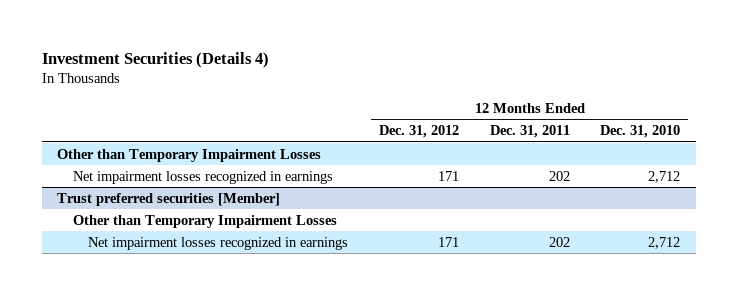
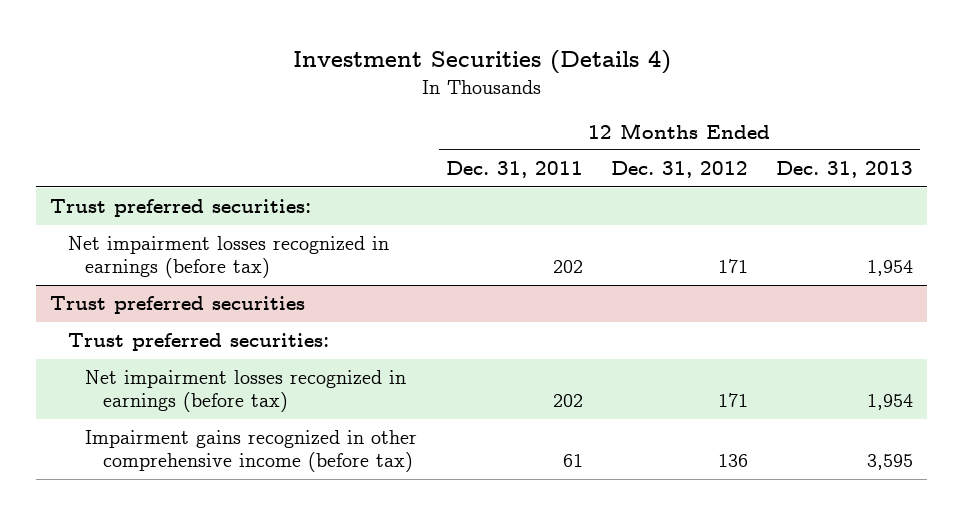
- | 12 Months Ended Dec. 31, 2012 | 12 Months Ended Dec. 31, 2011 | 12 Months Ended Dec. 31, 2010
+ | 12 Months Ended Dec. 31, 2011 | 12 Months Ended Dec. 31, 2012 | 12 Months Ended Dec. 31, 2013
- Other than Temporary Impairment Losses
- Net impairment losses recognized in earnings | 171 | 202 | 2,712
- Trust preferred securities [Member]
- Other than Temporary Impairment Losses
- Net impairment losses recognized in earnings | 171 | 202 | 2,712
+ Trust preferred securities:
+ Net impairment losses recognized in earnings (before tax) | 202 | 171 | 1,954
+ Trust preferred securities
+ Trust preferred securities:
+ Net impairment losses recognized in earnings (before tax) | 202 | 171 | 1,954
+ Impairment gains recognized in other comprehensive income (before tax) | 61 | 136 | 3,595

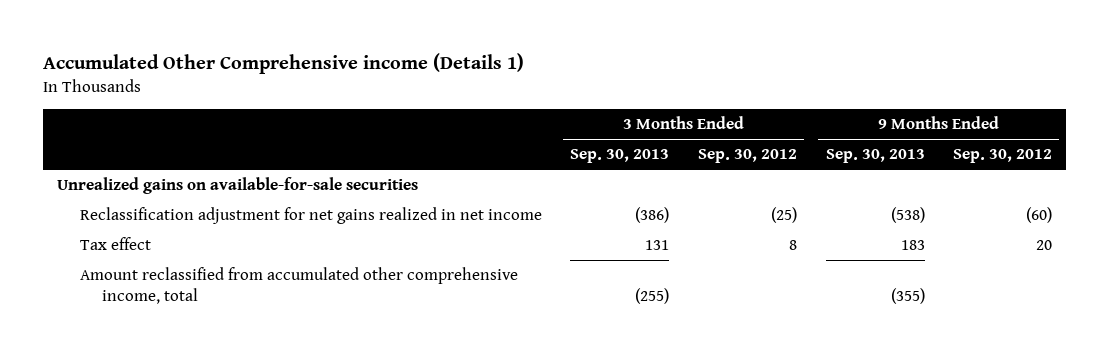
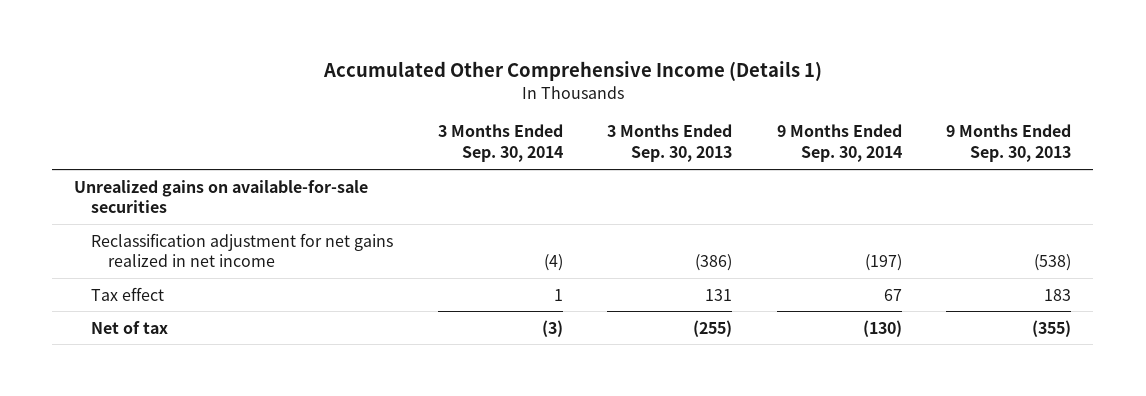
- Accumulated Other Comprehensive income (Details 1)
+ Accumulated Other Comprehensive Income (Details 1)
- | 3 Months Ended Sep. 30, 2013 | 3 Months Ended Sep. 30, 2012 | 9 Months Ended Sep. 30, 2013 | 9 Months Ended Sep. 30, 2012
+ | 3 Months Ended Sep. 30, 2014 | 3 Months Ended Sep. 30, 2013 | 9 Months Ended Sep. 30, 2014 | 9 Months Ended Sep. 30, 2013
- Amount reclassified from accumulated other comprehensive income, total | (255) | | (355) |
+ Net of tax | (3) | (255) | (130) | (355)

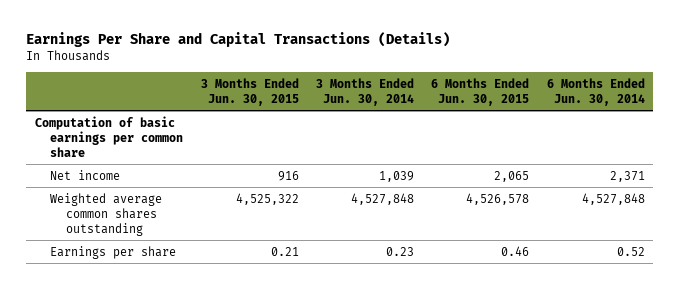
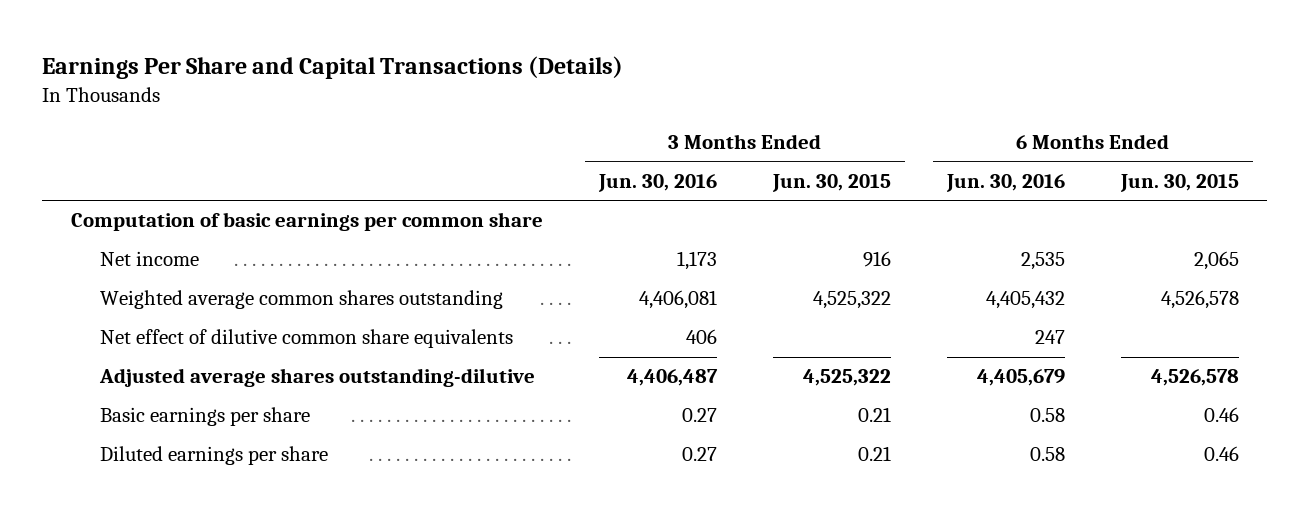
- | 3 Months Ended Jun. 30, 2015 | 3 Months Ended Jun. 30, 2014 | 6 Months Ended Jun. 30, 2015 | 6 Months Ended Jun. 30, 2014
+ | 3 Months Ended Jun. 30, 2016 | 3 Months Ended Jun. 30, 2015 | 6 Months Ended Jun. 30, 2016 | 6 Months Ended Jun. 30, 2015
- Earnings per share | 0.21 | 0.23 | 0.46 | 0.52
+ Net effect of dilutive common share equivalents | 406 | | 247 |
+ Adjusted average shares outstanding-dilutive | 4,406,487 | 4,525,322 | 4,405,679 | 4,526,578
+ Basic earnings per share | 0.27 | 0.21 | 0.58 | 0.46
+ Diluted earnings per share | 0.27 | 0.21 | 0.58 | 0.46

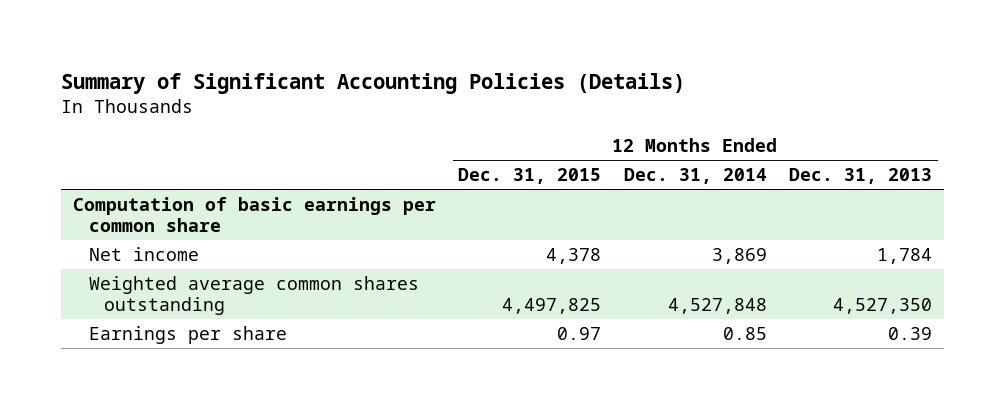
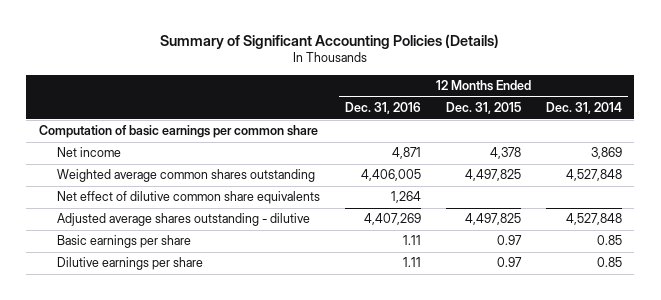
- | 12 Months Ended Dec. 31, 2015 | 12 Months Ended Dec. 31, 2014 | 12 Months Ended Dec. 31, 2013
+ | 12 Months Ended Dec. 31, 2016 | 12 Months Ended Dec. 31, 2015 | 12 Months Ended Dec. 31, 2014
- Earnings per share | 0.97 | 0.85 | 0.39
+ Net effect of dilutive common share equivalents | 1,264 | |
+ Adjusted average shares outstanding - dilutive | 4,407,269 | 4,497,825 | 4,527,848
+ Basic earnings per share | 1.11 | 0.97 | 0.85
+ Dilutive earnings per share | 1.11 | 0.97 | 0.85

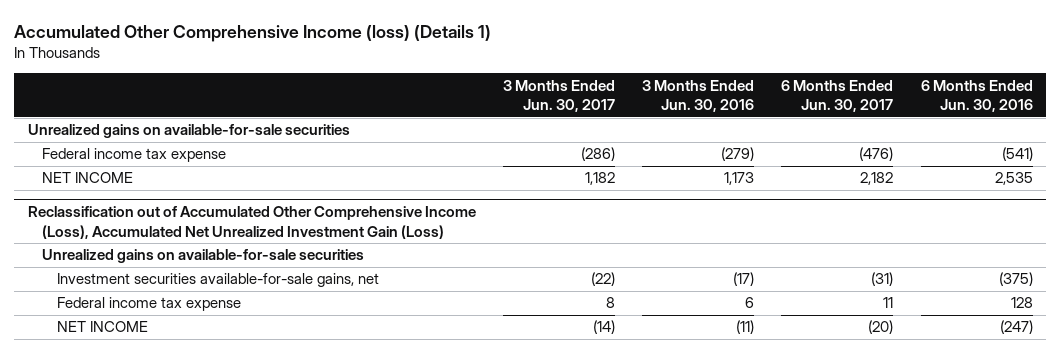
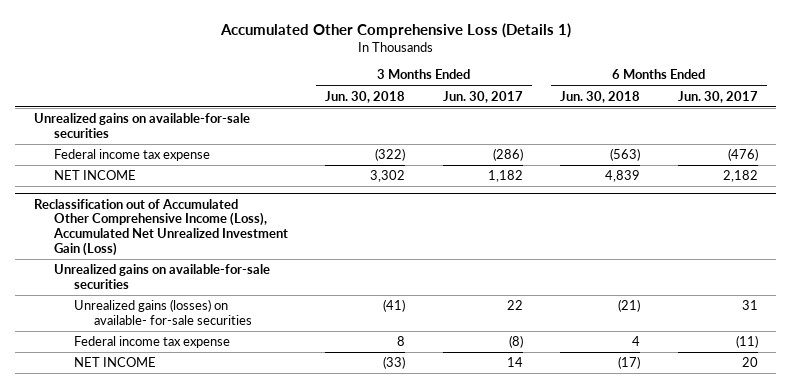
- Accumulated Other Comprehensive Income (loss) (Details 1)
+ Accumulated Other Comprehensive Loss (Details 1)
- | 3 Months Ended Jun. 30, 2017 | 3 Months Ended Jun. 30, 2016 | 6 Months Ended Jun. 30, 2017 | 6 Months Ended Jun. 30, 2016
+ | 3 Months Ended Jun. 30, 2018 | 3 Months Ended Jun. 30, 2017 | 6 Months Ended Jun. 30, 2018 | 6 Months Ended Jun. 30, 2017
@ Reclassification out of Accumulated Other Comprehensive Income (Loss), Accumulated Net Unrealized Investment Gain (Loss)
- Investment securities available-for-sale gains, net | (22) | (17) | (31) | (375)
- Federal income tax expense | 8 | 6 | 11 | 128
- NET INCOME | (14) | (11) | (20) | (247)
+ Unrealized gains (losses) on available- for-sale securities | (41) | 22 | (21) | 31
+ Federal income tax expense | 8 | (8) | 4 | (11)
+ NET INCOME | (33) | 14 | (17) | 20

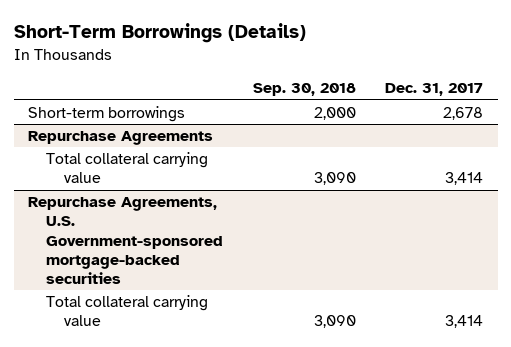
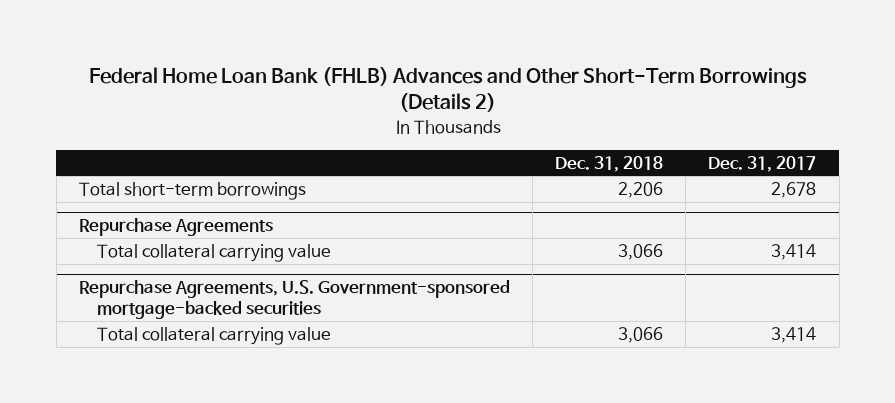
- Short-Term Borrowings (Details)
+ Federal Home Loan Bank (FHLB) Advances and Other Short-Term Borrowings (Details 2)
- | Sep. 30, 2018 | Dec. 31, 2017
+ | Dec. 31, 2018 | Dec. 31, 2017
- Short-term borrowings | 2,000 | 2,678
+ Total short-term borrowings | 2,206 | 2,678

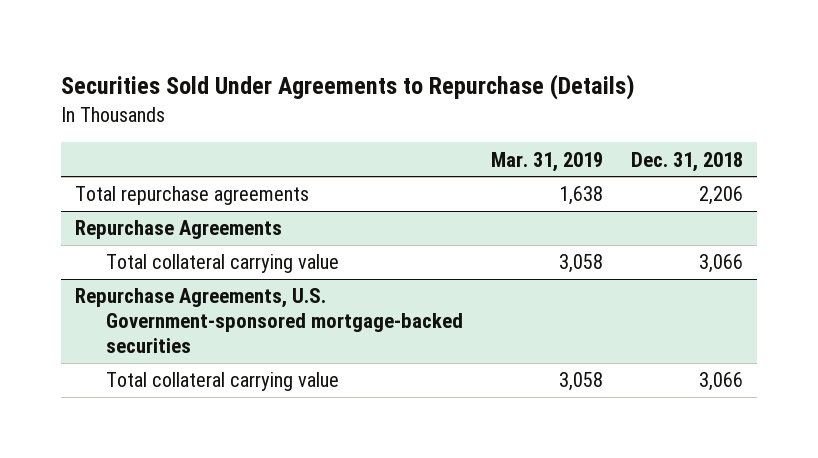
- Federal Home Loan Bank (FHLB) Advances and Other Short-Term Borrowings (Details 2)
+ Securities Sold Under Agreements to Repurchase (Details)
- | Dec. 31, 2018 | Dec. 31, 2017
+ | Mar. 31, 2019 | Dec. 31, 2018
- Total short-term borrowings | 2,206 | 2,678
+ Total repurchase agreements | 1,638 | 2,206

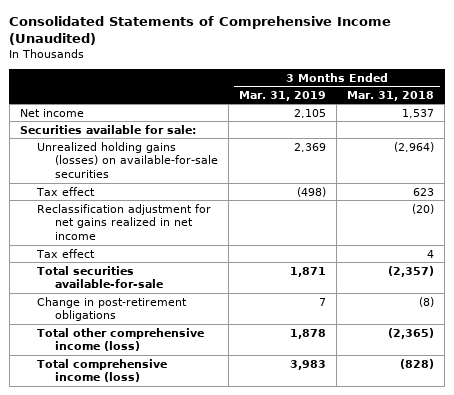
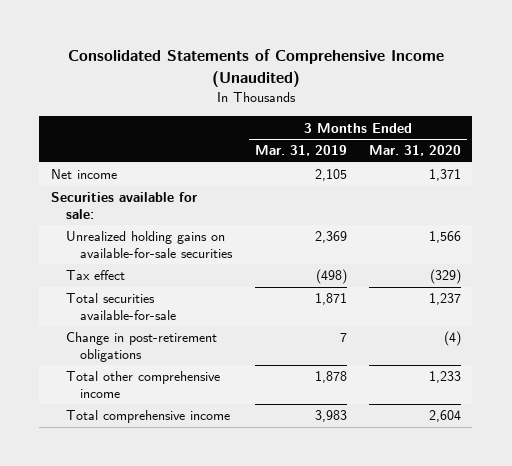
- | 3 Months Ended Mar. 31, 2019 | 3 Months Ended Mar. 31, 2018
+ | 3 Months Ended Mar. 31, 2019 | 3 Months Ended Mar. 31, 2020
- Unrealized holding gains (losses) on available-for-sale securities | 2,369 | (2,964)
+ Unrealized holding gains on available-for-sale securities | 2,369 | 1,566
- Reclassification adjustment for net gains realized in net income | | (20)
- Tax effect | | 4
- Total other comprehensive income (loss) | 1,878 | (2,365)
- Total comprehensive income (loss) | 3,983 | (828)
+ Total other comprehensive income | 1,878 | 1,233
+ Total comprehensive income | 3,983 | 2,604

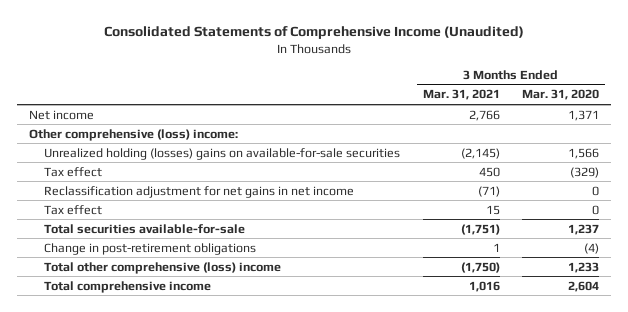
- | 3 Months Ended Mar. 31, 2019 | 3 Months Ended Mar. 31, 2020
+ | 3 Months Ended Mar. 31, 2021 | 3 Months Ended Mar. 31, 2020
- Securities available for sale:
- Unrealized holding gains on available-for-sale securities | 2,369 | 1,566
+ Other comprehensive (loss) income:
+ Unrealized holding (losses) gains on available-for-sale securities | (2,145) | 1,566
+ Reclassification adjustment for net gains in net income | (71) | 0
+ Tax effect | 15 | 0
- Total other comprehensive income | 1,878 | 1,233
+ Total other comprehensive (loss) income | (1,750) | 1,233

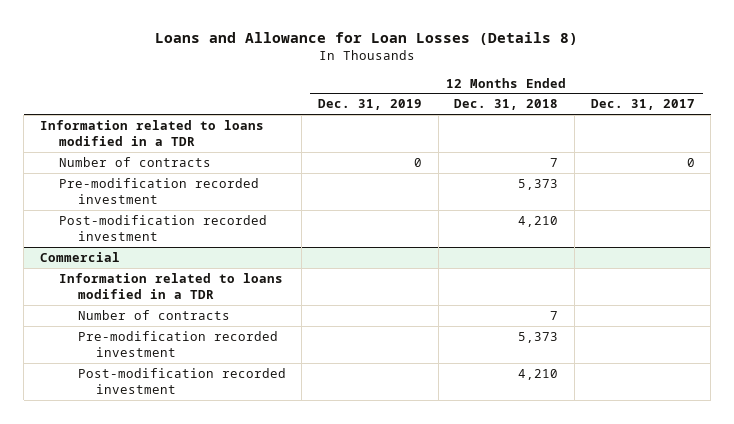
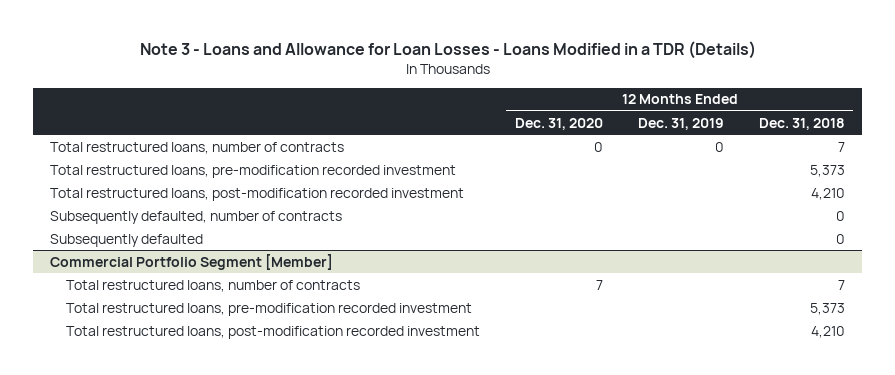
- Loans and Allowance for Loan Losses (Details 8)
+ Note 3 - Loans and Allowance for Loan Losses - Loans Modified in a TDR (Details)
- | 12 Months Ended Dec. 31, 2019 | 12 Months Ended Dec. 31, 2018 | 12 Months Ended Dec. 31, 2017
+ | 12 Months Ended Dec. 31, 2020 | 12 Months Ended Dec. 31, 2019 | 12 Months Ended Dec. 31, 2018
- Information related to loans modified in a TDR
- Number of contracts | 0 | 7 | 0
- Pre-modification recorded investment | | 5,373 |
- Post-modification recorded investment | | 4,210 |
- Commercial
- Information related to loans modified in a TDR
- Number of contracts | | 7 |
- Pre-modification recorded investment | | 5,373 |
- Post-modification recorded investment | | 4,210 |
+ Total restructured loans, number of contracts | 0 | 0 | 7
+ Total restructured loans, pre-modification recorded investment | | | 5,373
+ Total restructured loans, post-modification recorded investment | | | 4,210
+ Subsequently defaulted, number of contracts | | | 0
+ Subsequently defaulted | | | 0
+ Commercial Portfolio Segment [Member]
+ Total restructured loans, number of contracts | 7 | | 7
+ Total restructured loans, pre-modification recorded investment | | | 5,373
+ Total restructured loans, post-modification recorded investment | | | 4,210

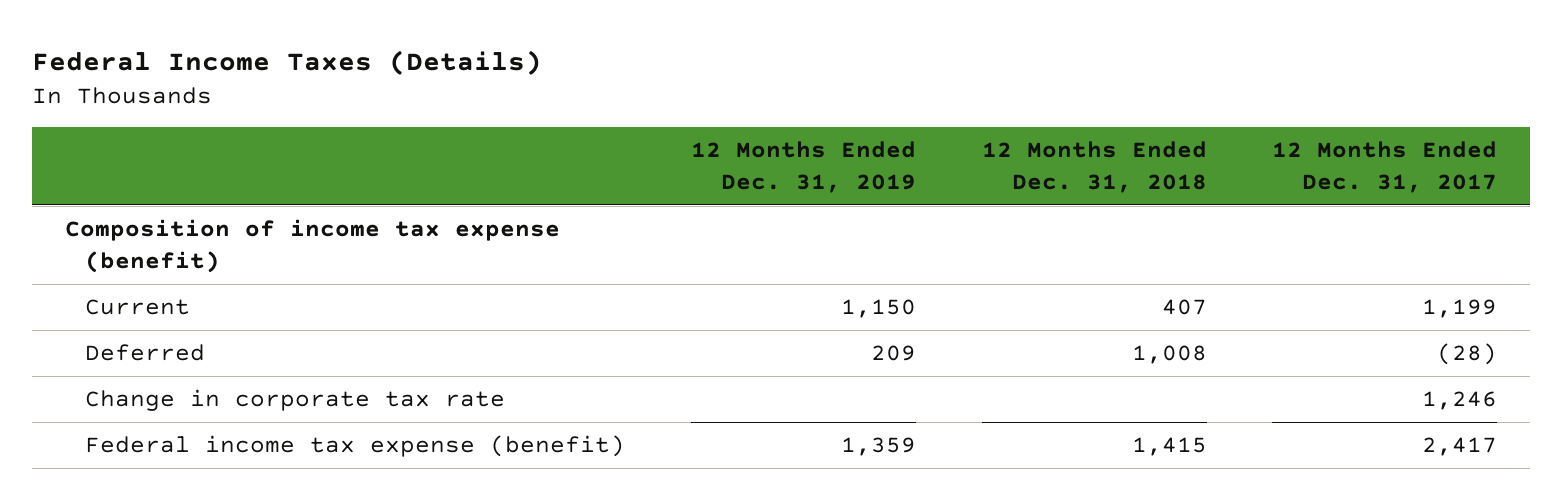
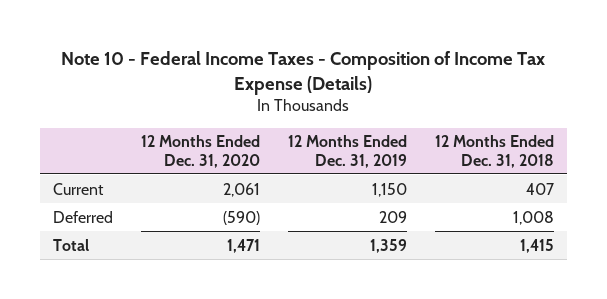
- Federal Income Taxes (Details)
+ Note 10 - Federal Income Taxes - Composition of Income Tax Expense (Details)
- | 12 Months Ended Dec. 31, 2019 | 12 Months Ended Dec. 31, 2018 | 12 Months Ended Dec. 31, 2017
+ | 12 Months Ended Dec. 31, 2020 | 12 Months Ended Dec. 31, 2019 | 12 Months Ended Dec. 31, 2018
- Composition of income tax expense (benefit)
- Change in corporate tax rate | | | 1,246
- Federal income tax expense (benefit) | 1,359 | 1,415 | 2,417
+ Total | 1,471 | 1,359 | 1,415

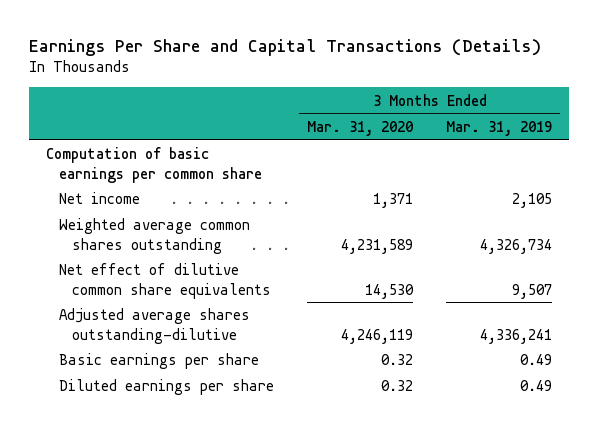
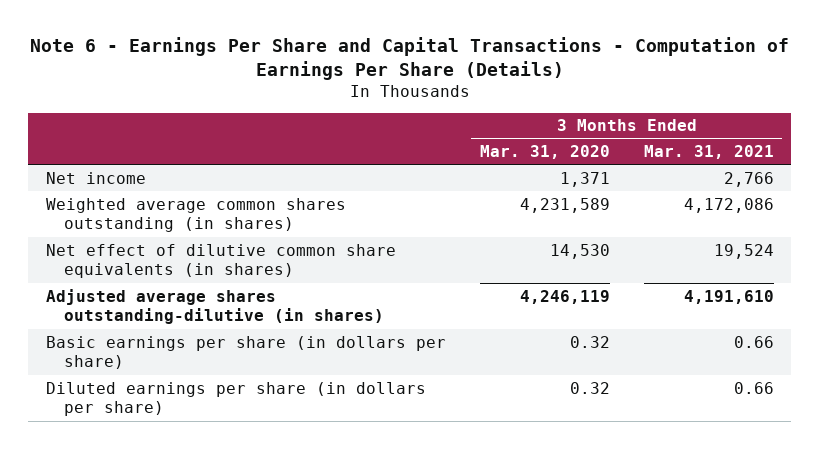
- Earnings Per Share and Capital Transactions (Details)
+ Note 6 - Earnings Per Share and Capital Transactions - Computation of Earnings Per Share (Details)
- | 3 Months Ended Mar. 31, 2020 | 3 Months Ended Mar. 31, 2019
+ | 3 Months Ended Mar. 31, 2020 | 3 Months Ended Mar. 31, 2021
- Computation of basic earnings per common share
- Weighted average common shares outstanding | 4,231,589 | 4,326,734
- Net effect of dilutive common share equivalents | 14,530 | 9,507
- Adjusted average shares outstanding-dilutive | 4,246,119 | 4,336,241
- Basic earnings per share | 0.32 | 0.49
- Diluted earnings per share | 0.32 | 0.49
+ Weighted average common shares outstanding (in shares) | 4,231,589 | 4,172,086
+ Net effect of dilutive common share equivalents (in shares) | 14,530 | 19,524
+ Adjusted average shares outstanding-dilutive (in shares) | 4,246,119 | 4,191,610
+ Basic earnings per share (in dollars per share) | 0.32 | 0.66
+ Diluted earnings per share (in dollars per share) | 0.32 | 0.66

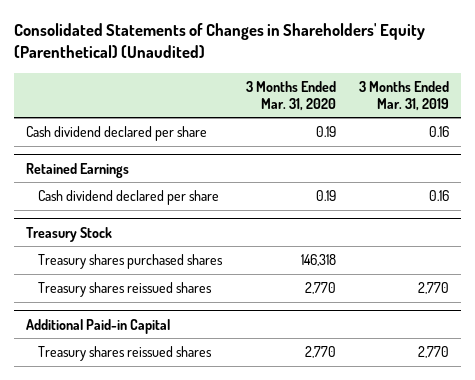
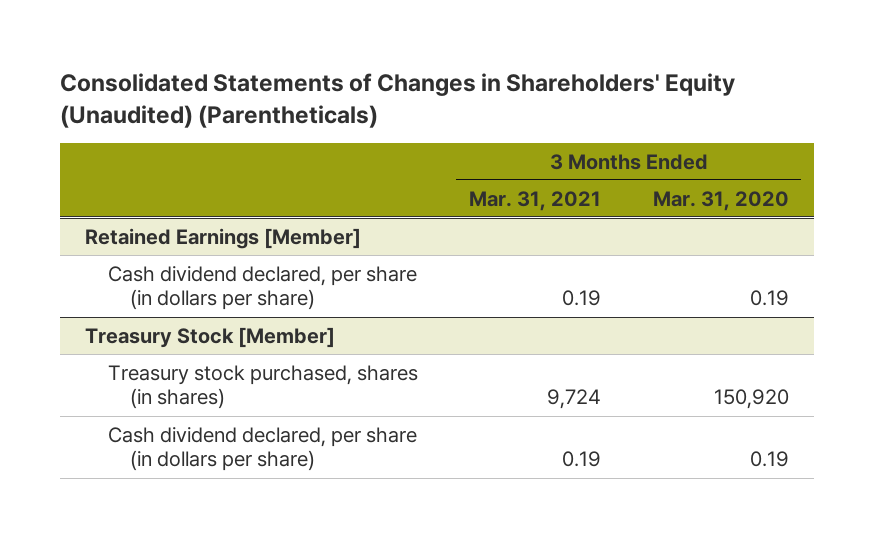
- Consolidated Statements of Changes in Shareholders' Equity (Parenthetical) (Unaudited)
+ Consolidated Statements of Changes in Shareholders' Equity (Unaudited) (Parentheticals)
- | 3 Months Ended Mar. 31, 2020 | 3 Months Ended Mar. 31, 2019
+ | 3 Months Ended Mar. 31, 2021 | 3 Months Ended Mar. 31, 2020
- Cash dividend declared per share | 0.19 | 0.16
- Retained Earnings
- Cash dividend declared per share | 0.19 | 0.16
- Treasury Stock
- Treasury shares purchased shares | 146,318 |
- Treasury shares reissued shares | 2,770 | 2,770
- Additional Paid-in Capital
- Treasury shares reissued shares | 2,770 | 2,770
+ Retained Earnings [Member]
+ Cash dividend declared, per share (in dollars per share) | 0.19 | 0.19
+ Treasury Stock [Member]
+ Treasury stock purchased, shares (in shares) | 9,724 | 150,920
+ Cash dividend declared, per share (in dollars per share) | 0.19 | 0.19

